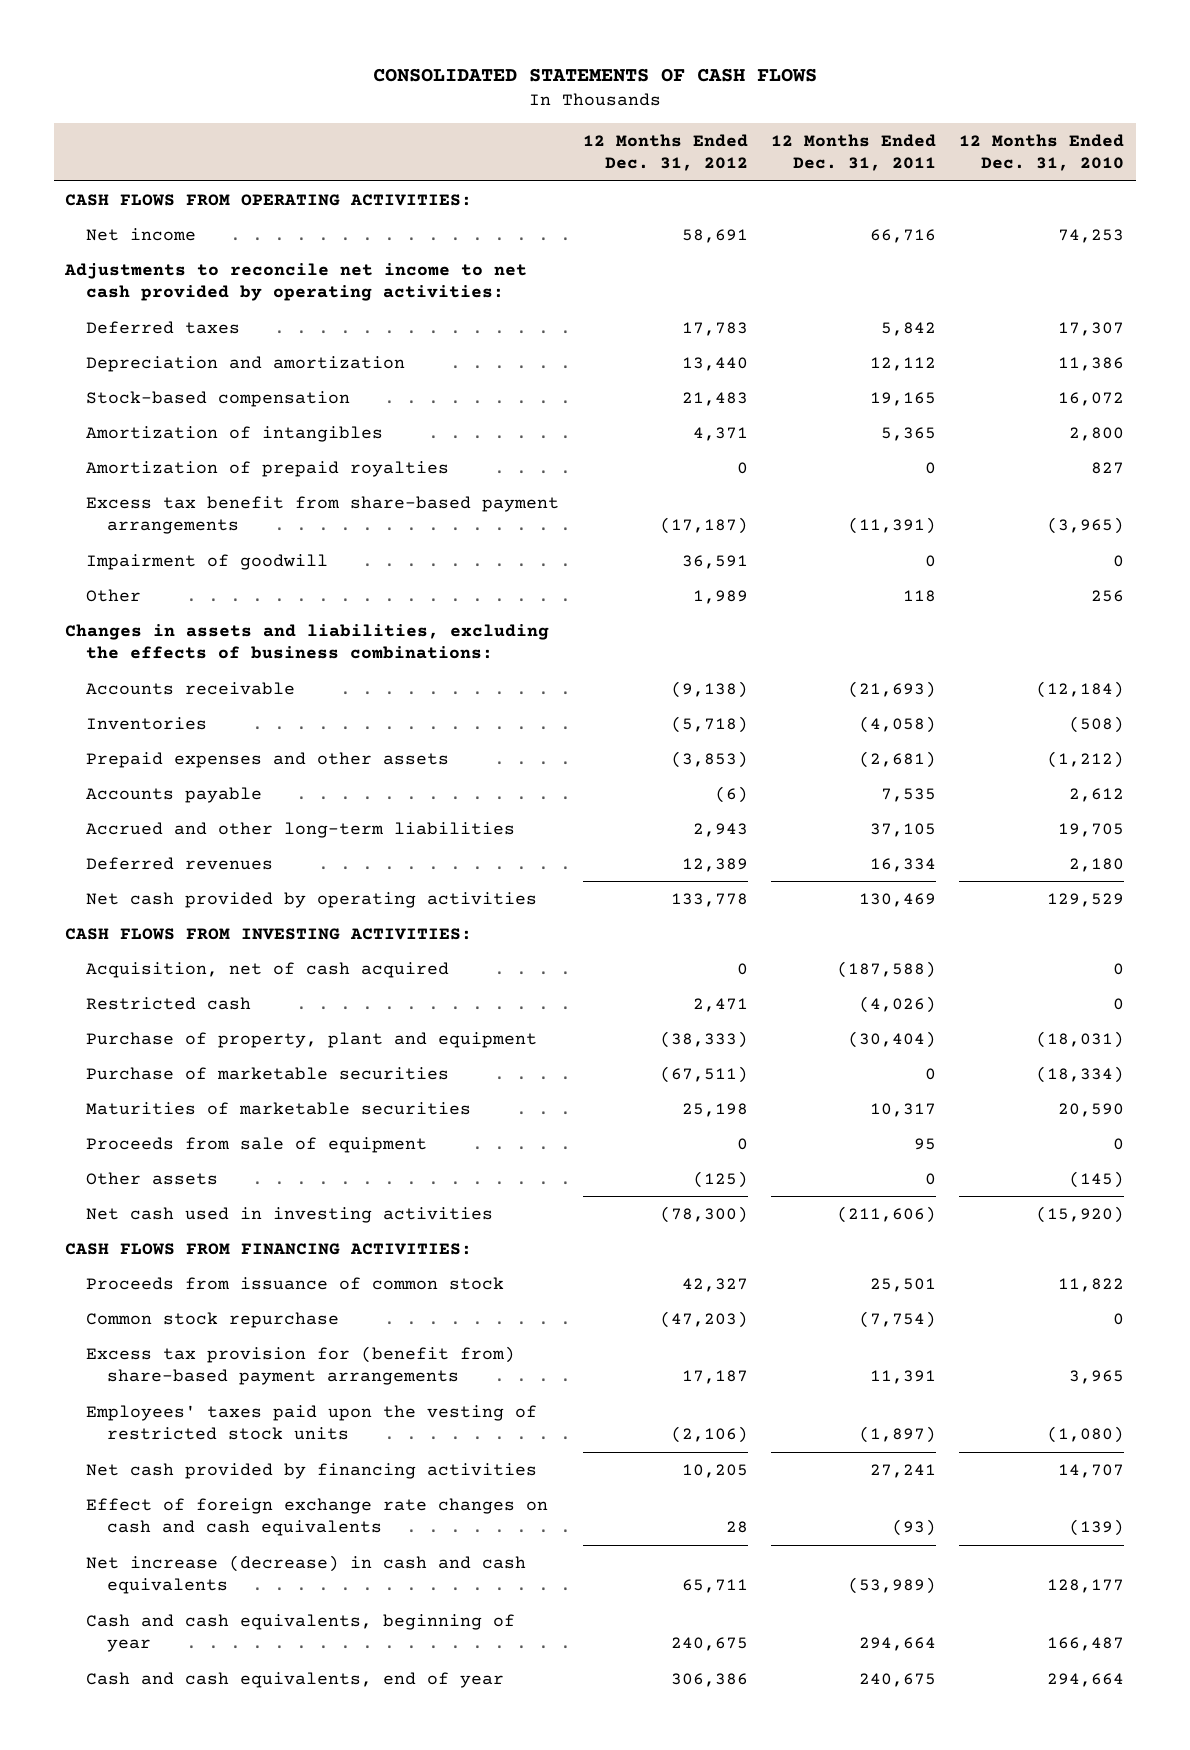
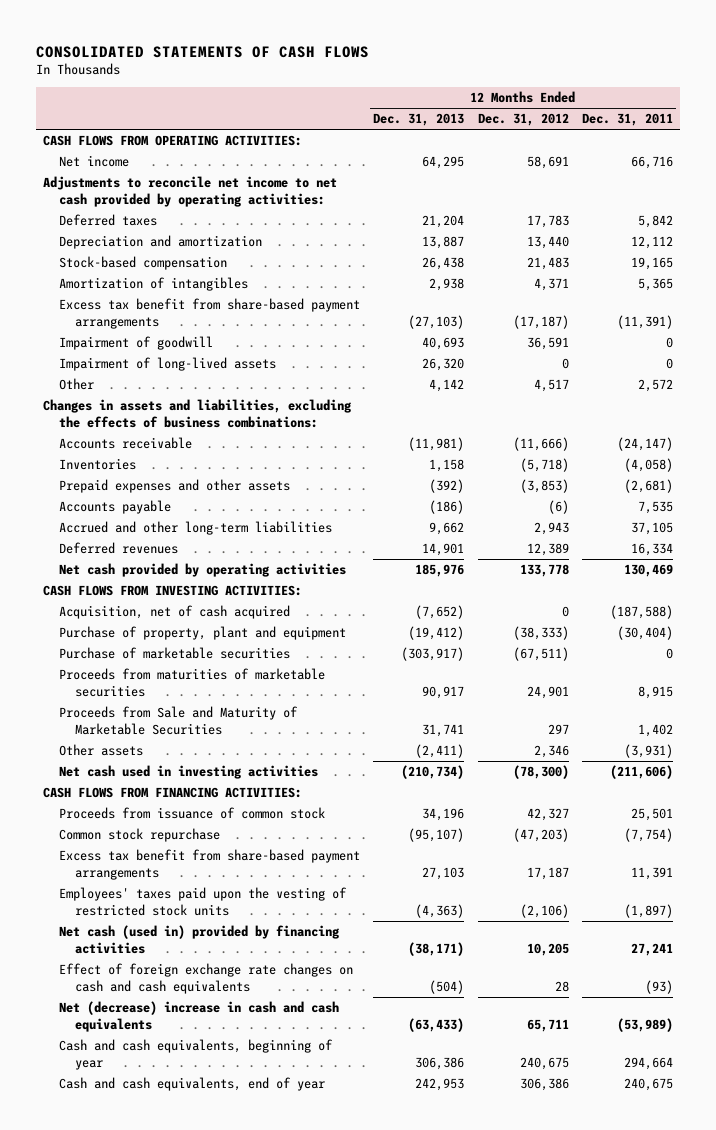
- | 12 Months Ended Dec. 31, 2012 | 12 Months Ended Dec. 31, 2011 | 12 Months Ended Dec. 31, 2010
+ | 12 Months Ended Dec. 31, 2013 | 12 Months Ended Dec. 31, 2012 | 12 Months Ended Dec. 31, 2011
- Amortization of prepaid royalties | 0 | 0 | 827
- Other | 1,989 | 118 | 256
+ Impairment of long-lived assets | 26,320 | 0 | 0
+ Other | 4,142 | 4,517 | 2,572
- Accounts receivable | (9,138) | (21,693) | (12,184)
+ Accounts receivable | (11,981) | (11,666) | (24,147)
- Restricted cash | 2,471 | (4,026) | 0
- Maturities of marketable securities | 25,198 | 10,317 | 20,590
- Proceeds from sale of equipment | 0 | 95 | 0
- Other assets | (125) | 0 | (145)
+ Proceeds from maturities of marketable securities | 90,917 | 24,901 | 8,915
+ Proceeds from Sale and Maturity of Marketable Securities | 31,741 | 297 | 1,402
+ Other assets | (2,411) | 2,346 | (3,931)
- Excess tax provision for (benefit from) share-based payment arrangements | 17,187 | 11,391 | 3,965
+ Excess tax benefit from share-based payment arrangements | 27,103 | 17,187 | 11,391
- Net cash provided by financing activities | 10,205 | 27,241 | 14,707
+ Net cash (used in) provided by financing activities | (38,171) | 10,205 | 27,241
- Net increase (decrease) in cash and cash equivalents | 65,711 | (53,989) | 128,177
+ Net (decrease) increase in cash and cash equivalents | (63,433) | 65,711 | (53,989)

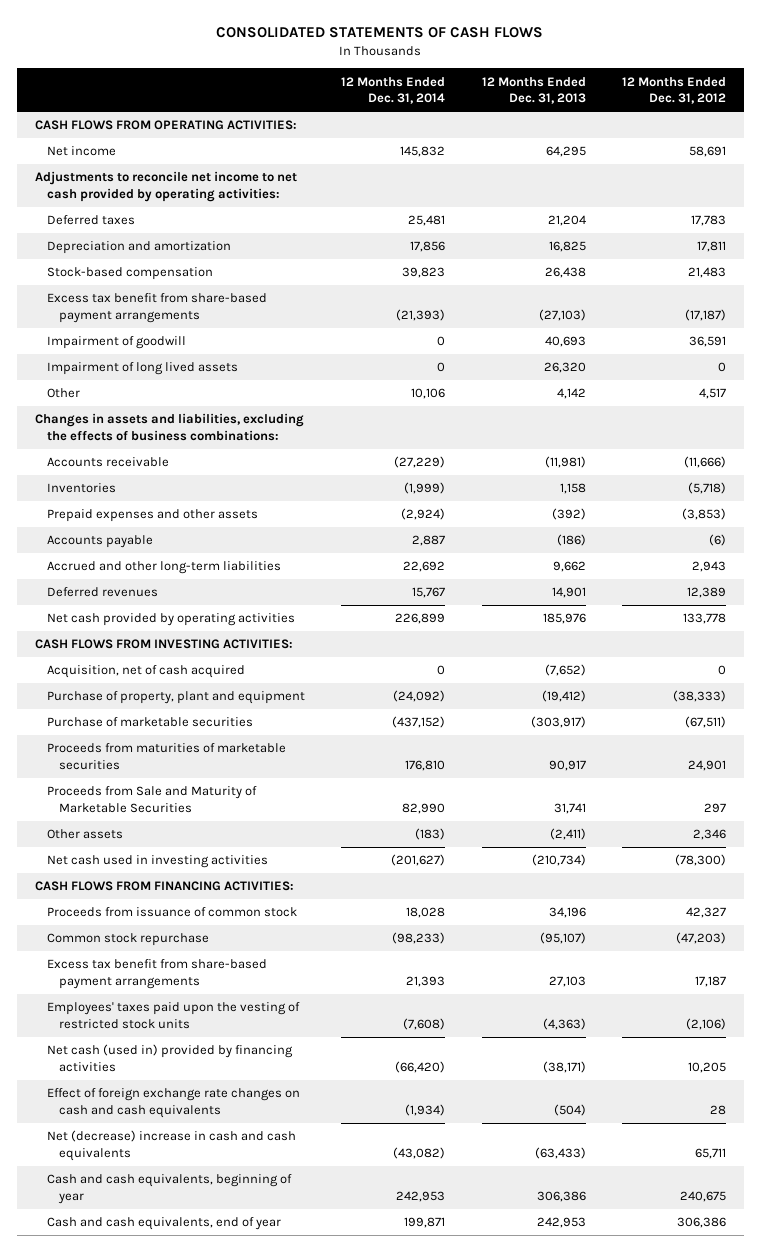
- | 12 Months Ended Dec. 31, 2013 | 12 Months Ended Dec. 31, 2012 | 12 Months Ended Dec. 31, 2011
+ | 12 Months Ended Dec. 31, 2014 | 12 Months Ended Dec. 31, 2013 | 12 Months Ended Dec. 31, 2012
- Depreciation and amortization | 13,887 | 13,440 | 12,112
+ Depreciation and amortization | 17,856 | 16,825 | 17,811
- Amortization of intangibles | 2,938 | 4,371 | 5,365
- Impairment of long-lived assets | 26,320 | 0 | 0
+ Impairment of long lived assets | 0 | 26,320 | 0

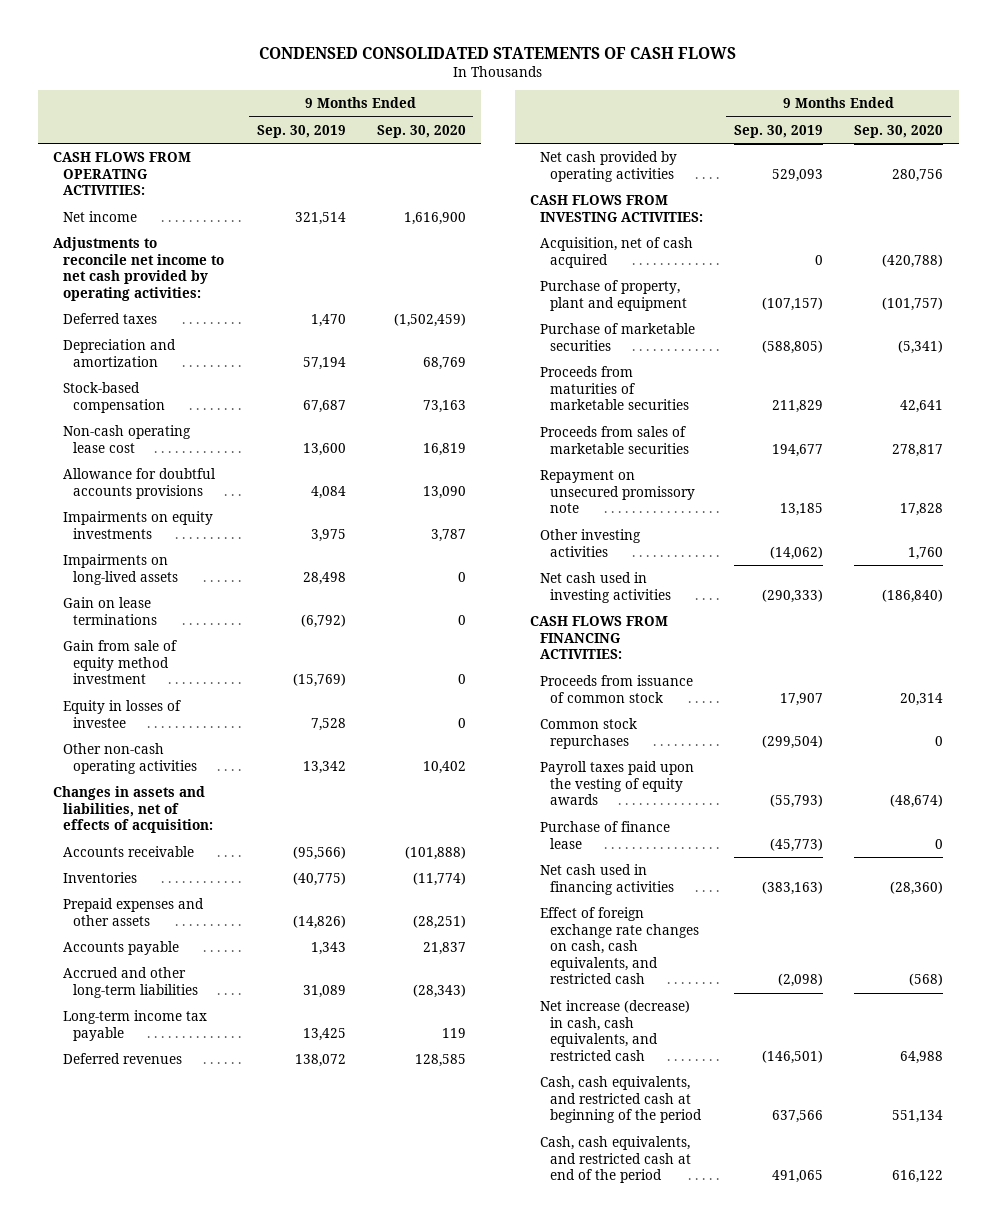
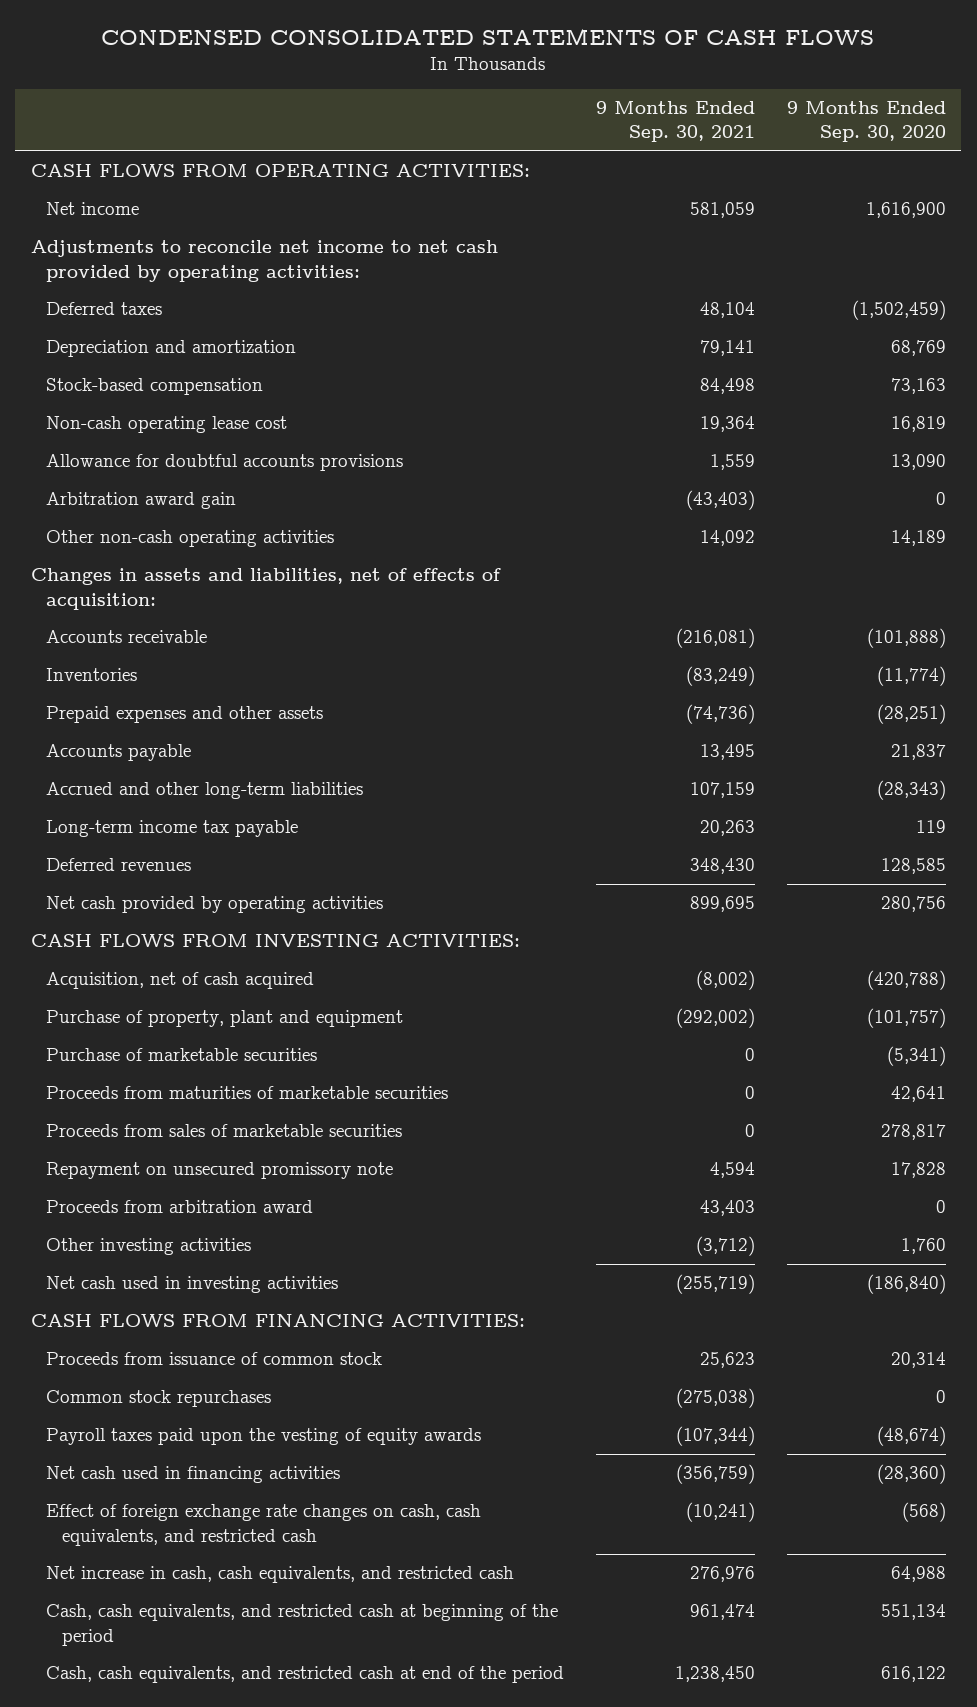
- | 9 Months Ended Sep. 30, 2019 | 9 Months Ended Sep. 30, 2020
+ | 9 Months Ended Sep. 30, 2021 | 9 Months Ended Sep. 30, 2020
- Impairments on equity investments | 3,975 | 3,787
- Impairments on long-lived assets | 28,498 | 0
- Gain on lease terminations | (6,792) | 0
- Gain from sale of equity method investment | (15,769) | 0
- Equity in losses of investee | 7,528 | 0
- Other non-cash operating activities | 13,342 | 10,402
+ Arbitration award gain | (43,403) | 0
+ Other non-cash operating activities | 14,092 | 14,189
+ Proceeds from arbitration award | 43,403 | 0
- Purchase of finance lease | (45,773) | 0
- Net increase (decrease) in cash, cash equivalents, and restricted cash | (146,501) | 64,988
+ Net increase in cash, cash equivalents, and restricted cash | 276,976 | 64,988

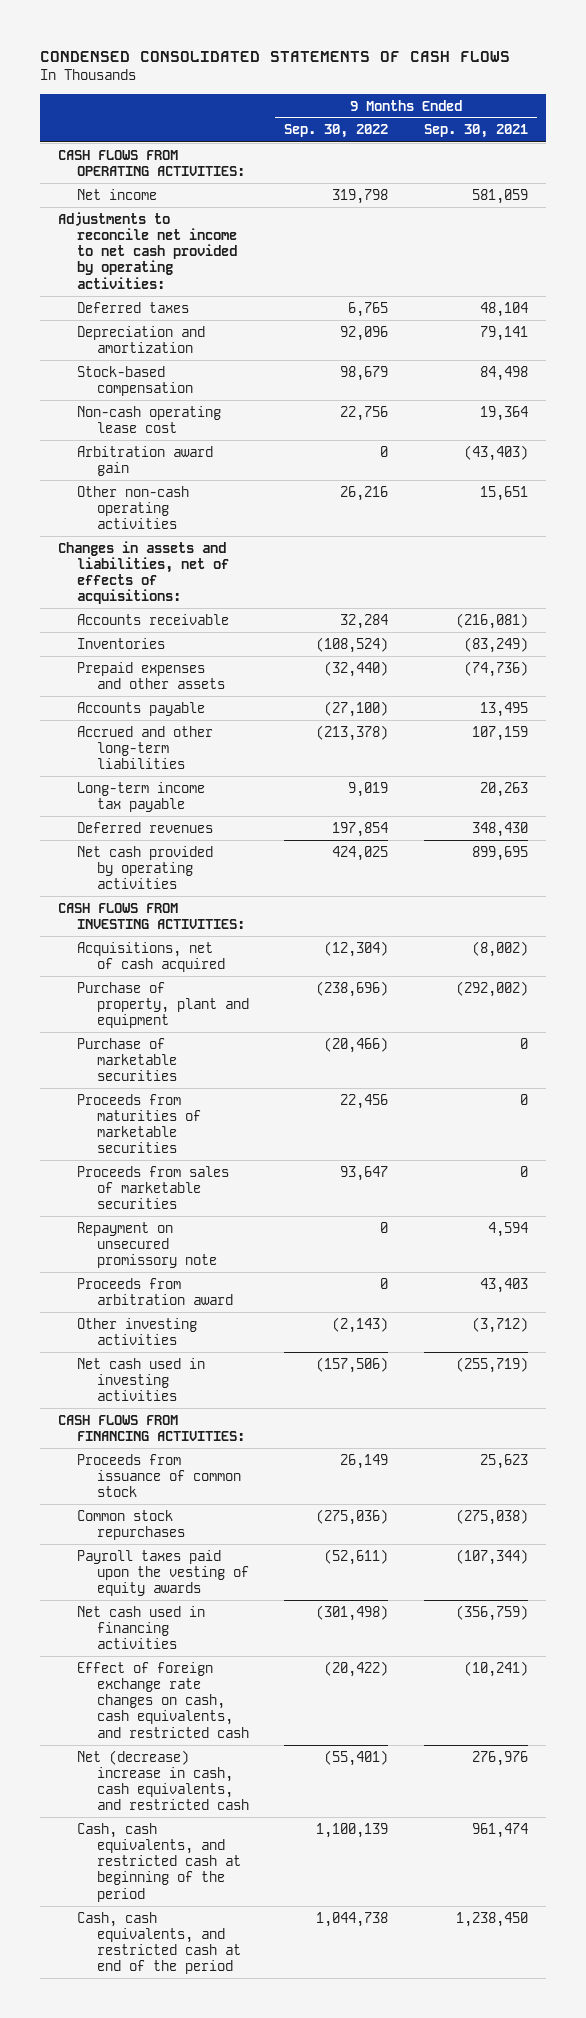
- | 9 Months Ended Sep. 30, 2021 | 9 Months Ended Sep. 30, 2020
+ | 9 Months Ended Sep. 30, 2022 | 9 Months Ended Sep. 30, 2021
- Allowance for doubtful accounts provisions | 1,559 | 13,090
- Other non-cash operating activities | 14,092 | 14,189
- Changes in assets and liabilities, net of effects of acquisition:
+ Other non-cash operating activities | 26,216 | 15,651
+ Changes in assets and liabilities, net of effects of acquisitions:
- Acquisition, net of cash acquired | (8,002) | (420,788)
+ Acquisitions, net of cash acquired | (12,304) | (8,002)
- Net increase in cash, cash equivalents, and restricted cash | 276,976 | 64,988
+ Net (decrease) increase in cash, cash equivalents, and restricted cash | (55,401) | 276,976

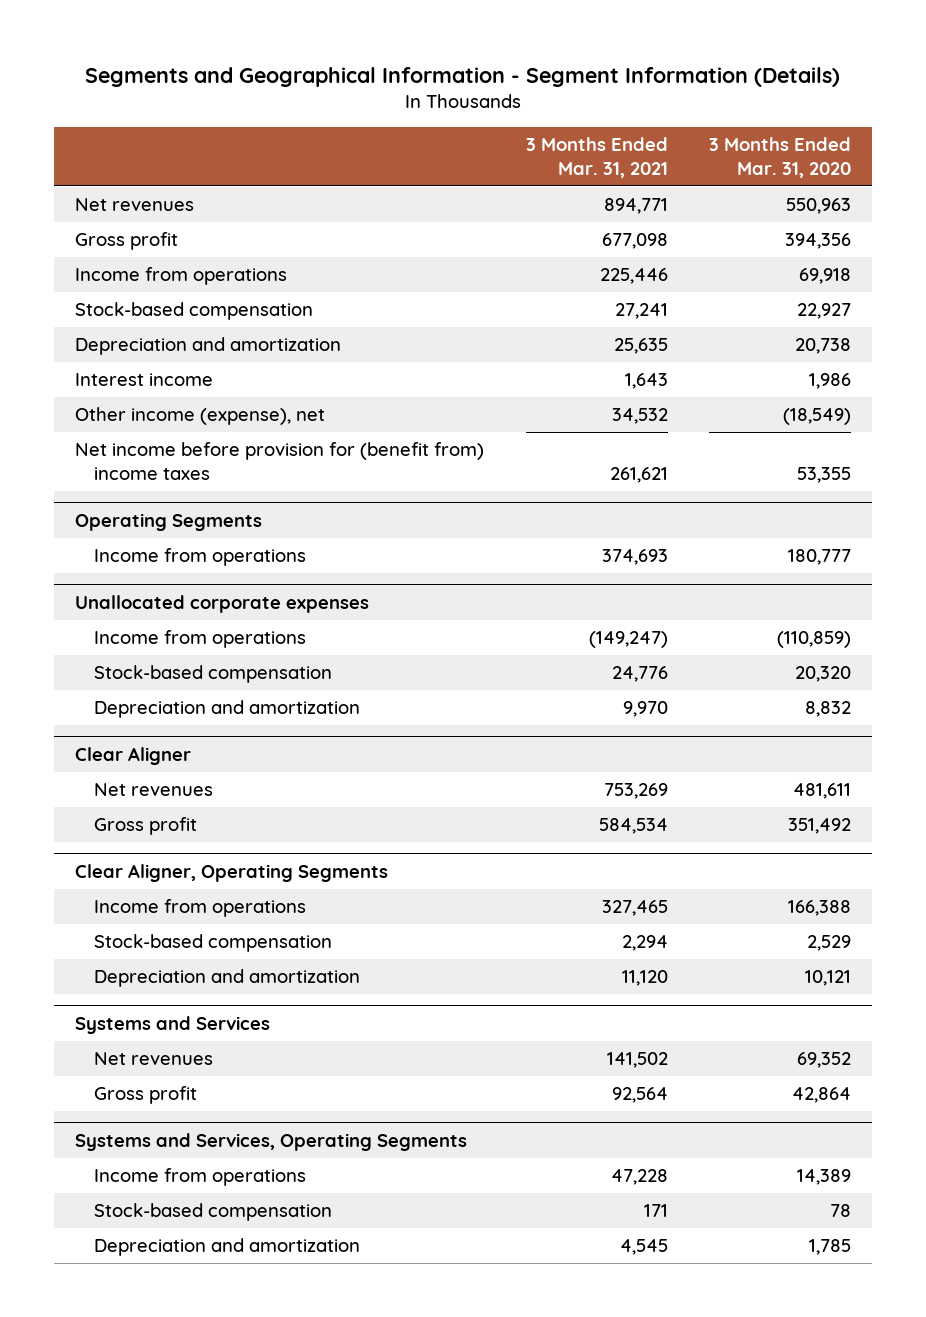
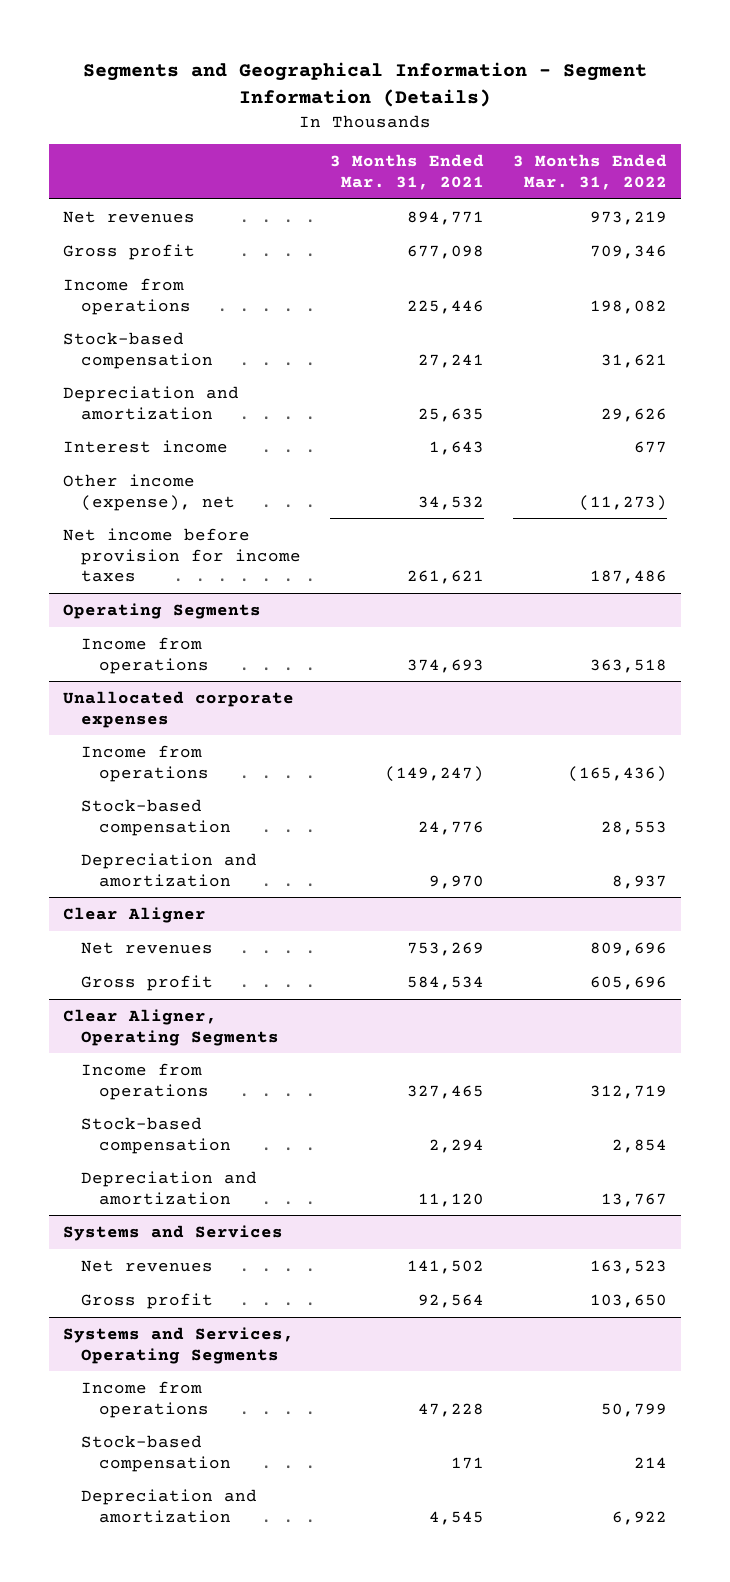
- | 3 Months Ended Mar. 31, 2021 | 3 Months Ended Mar. 31, 2020
+ | 3 Months Ended Mar. 31, 2021 | 3 Months Ended Mar. 31, 2022
- Net income before provision for (benefit from) income taxes | 261,621 | 53,355
+ Net income before provision for income taxes | 261,621 | 187,486

